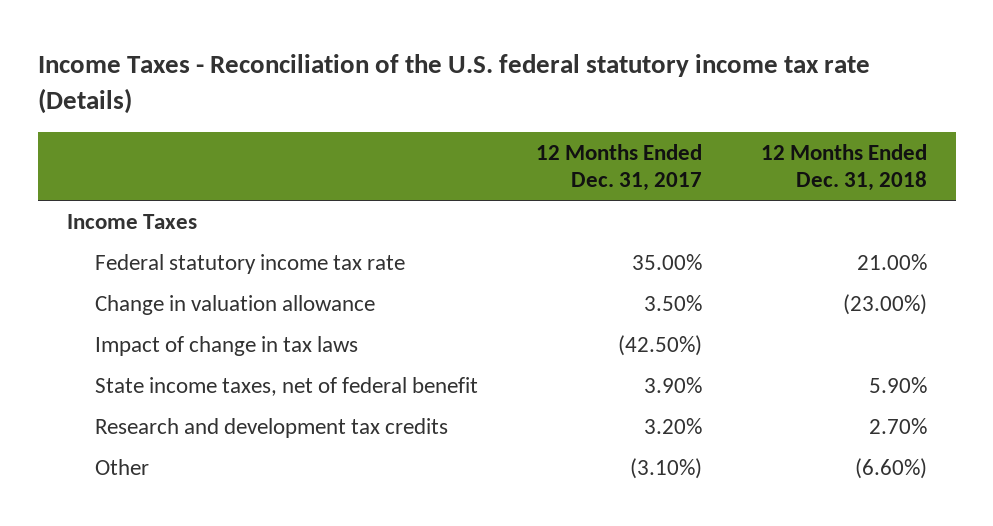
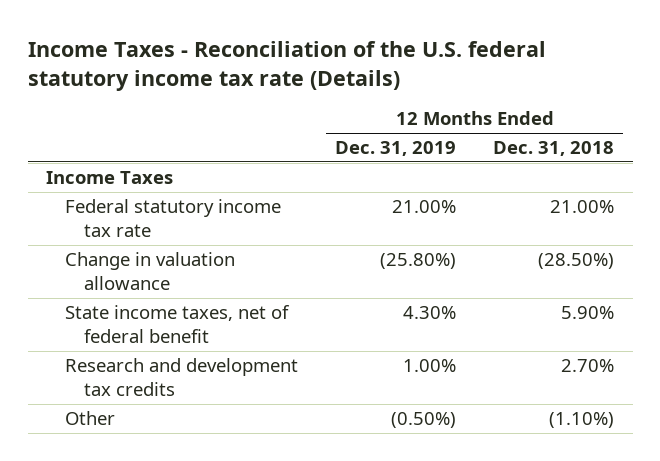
- | 12 Months Ended Dec. 31, 2017 | 12 Months Ended Dec. 31, 2018
+ | 12 Months Ended Dec. 31, 2019 | 12 Months Ended Dec. 31, 2018
- Change in valuation allowance | 3.50% | (23.00%)
- Impact of change in tax laws | (42.50%) |
+ Change in valuation allowance | (25.80%) | (28.50%)
- Other | (3.10%) | (6.60%)
+ Other | (0.50%) | (1.10%)

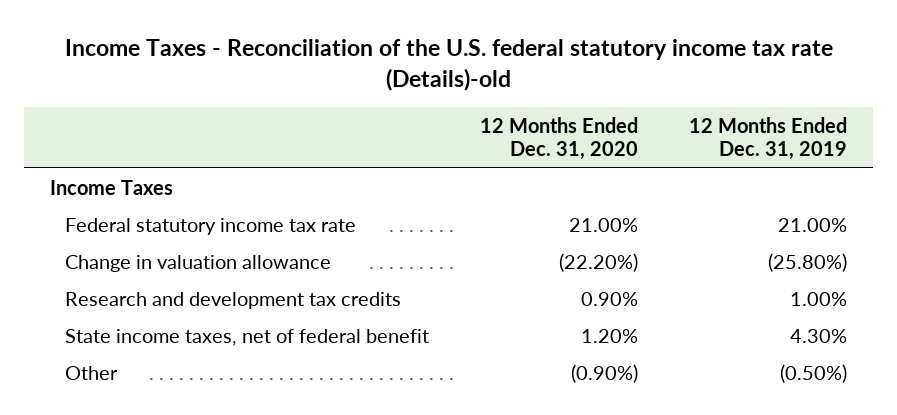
- Income Taxes - Reconciliation of the U.S. federal statutory income tax rate (Details)
+ Income Taxes - Reconciliation of the U.S. federal statutory income tax rate (Details)-old
- | 12 Months Ended Dec. 31, 2019 | 12 Months Ended Dec. 31, 2018
+ | 12 Months Ended Dec. 31, 2020 | 12 Months Ended Dec. 31, 2019
moved down: State income taxes, net of federal benefit | 1.20% | 4.30%

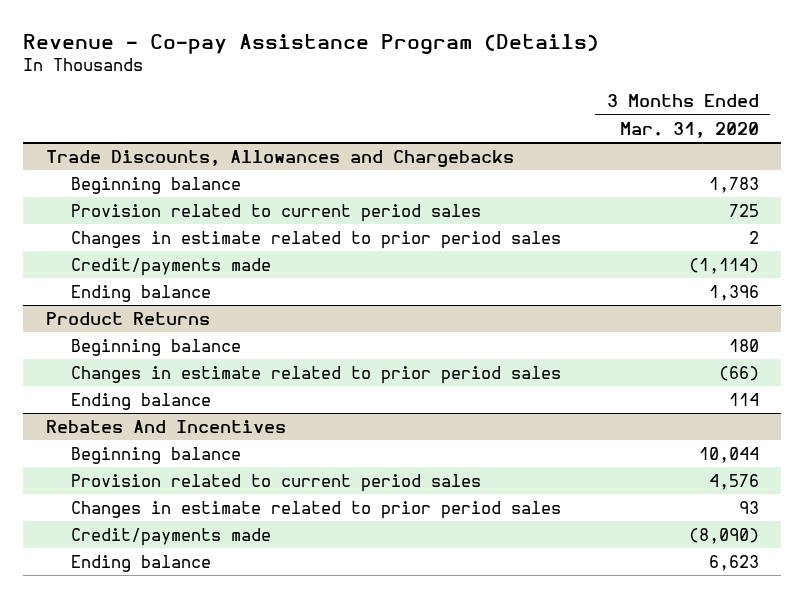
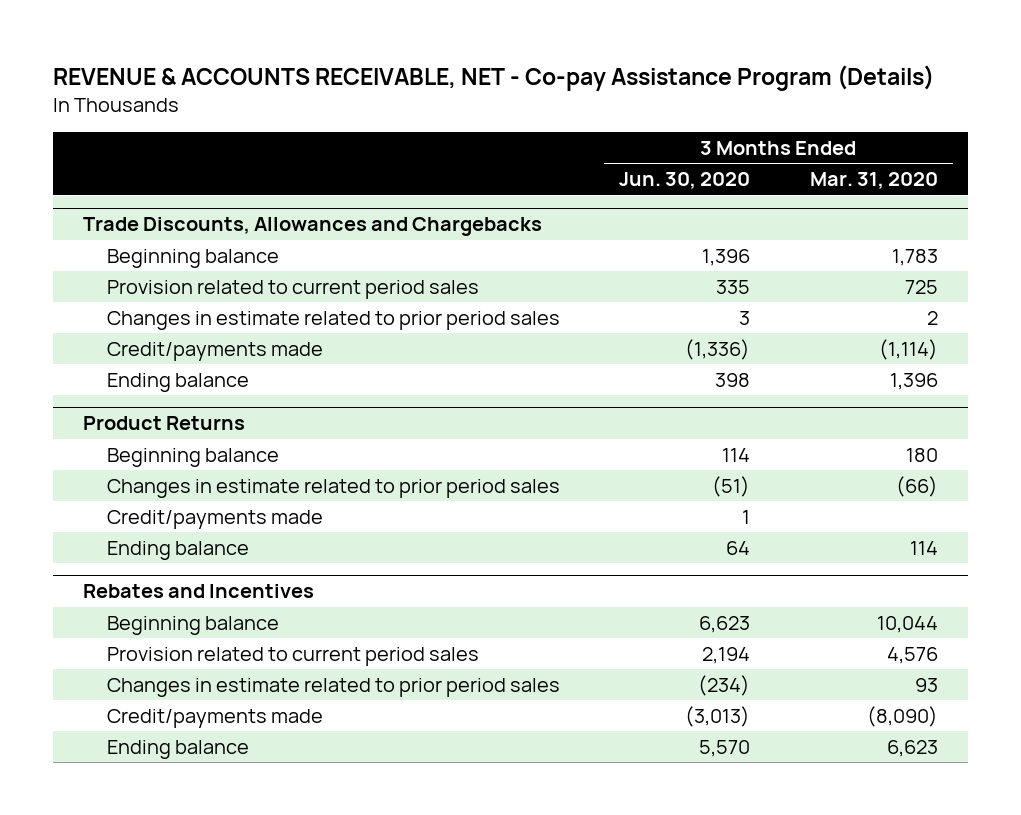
- Revenue - Co-pay Assistance Program (Details)
+ REVENUE & ACCOUNTS RECEIVABLE, NET - Co-pay Assistance Program (Details)
- | 3 Months Ended Mar. 31, 2020
+ | 3 Months Ended Jun. 30, 2020 | 3 Months Ended Mar. 31, 2020
@ Product Returns
+ Credit/payments made | 1 |
- Rebates And Incentives
+ Rebates and Incentives

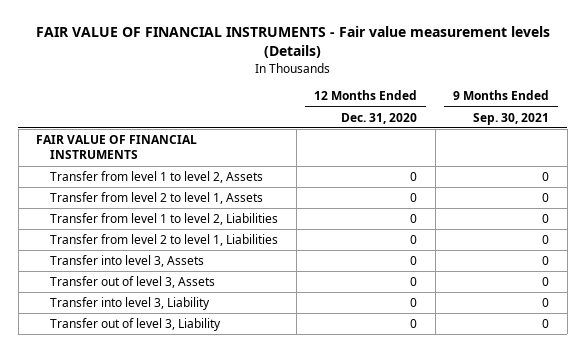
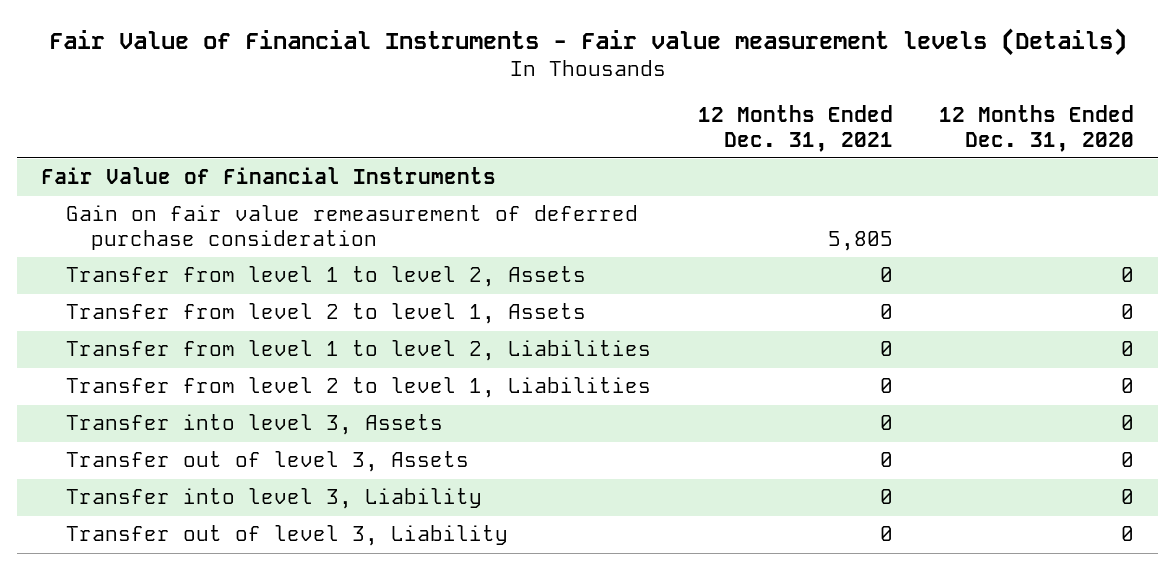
- FAIR VALUE OF FINANCIAL INSTRUMENTS - Fair value measurement levels (Details)
+ Fair Value of Financial Instruments - Fair value measurement levels (Details)
- | 12 Months Ended Dec. 31, 2020 | 9 Months Ended Sep. 30, 2021
+ | 12 Months Ended Dec. 31, 2021 | 12 Months Ended Dec. 31, 2020
- FAIR VALUE OF FINANCIAL INSTRUMENTS
+ Fair Value of Financial Instruments
+ Gain on fair value remeasurement of deferred purchase consideration | 5,805 |

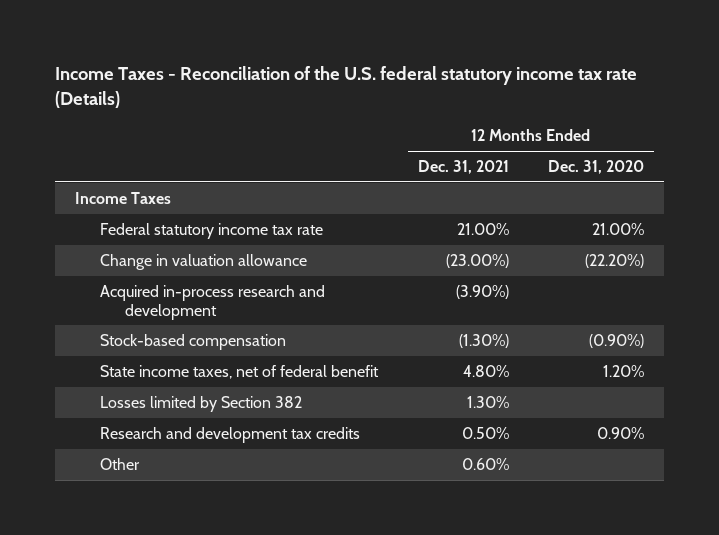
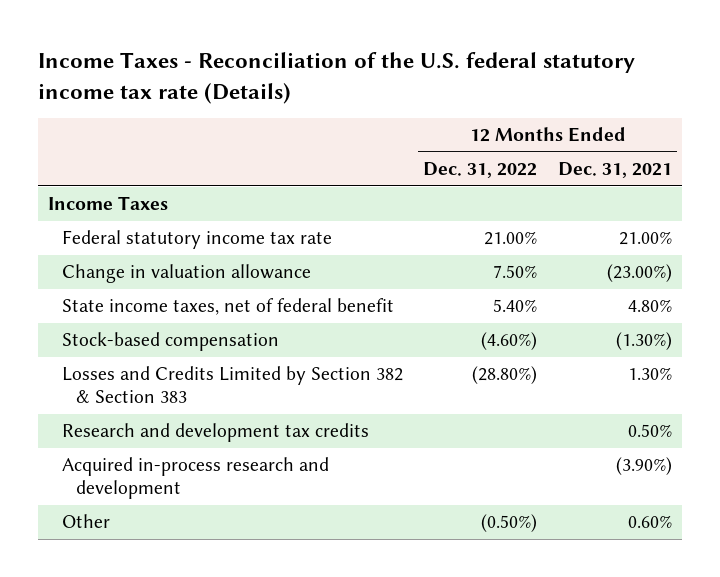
- | 12 Months Ended Dec. 31, 2021 | 12 Months Ended Dec. 31, 2020
+ | 12 Months Ended Dec. 31, 2022 | 12 Months Ended Dec. 31, 2021
- Losses limited by Section 382 | 1.30% |
moved down: Stock-based compensation | (4.60%) | (1.30%)
+ Losses and Credits Limited by Section 382 & Section 383 | (28.80%) | 1.30%
moved down: Acquired in-process research and development | | (3.90%)

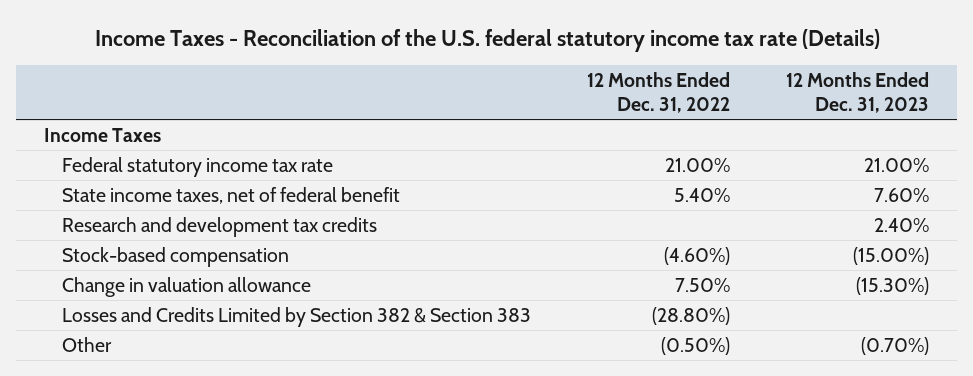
- | 12 Months Ended Dec. 31, 2022 | 12 Months Ended Dec. 31, 2021
+ | 12 Months Ended Dec. 31, 2022 | 12 Months Ended Dec. 31, 2023
moved up: Research and development tax credits | | 2.40%
moved down: Change in valuation allowance | 7.50% | (15.30%)
- Acquired in-process research and development | | (3.90%)

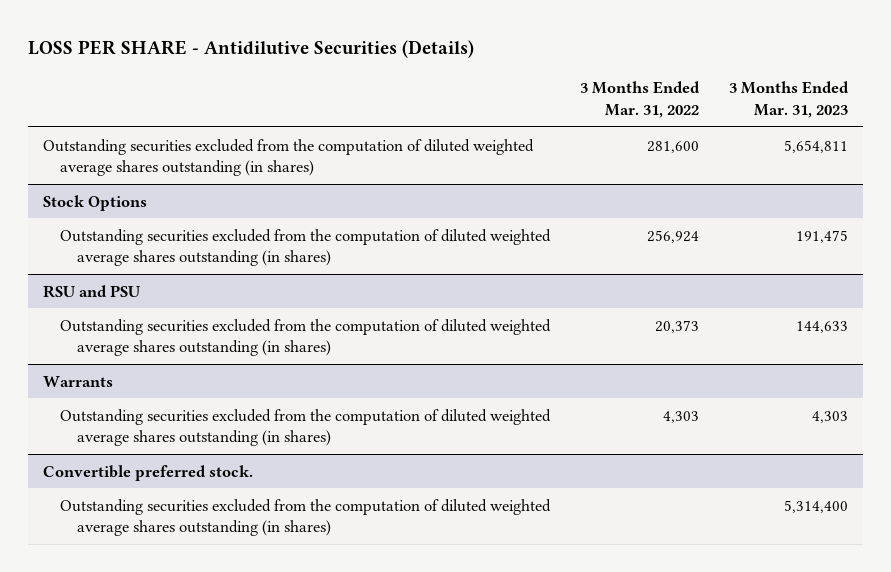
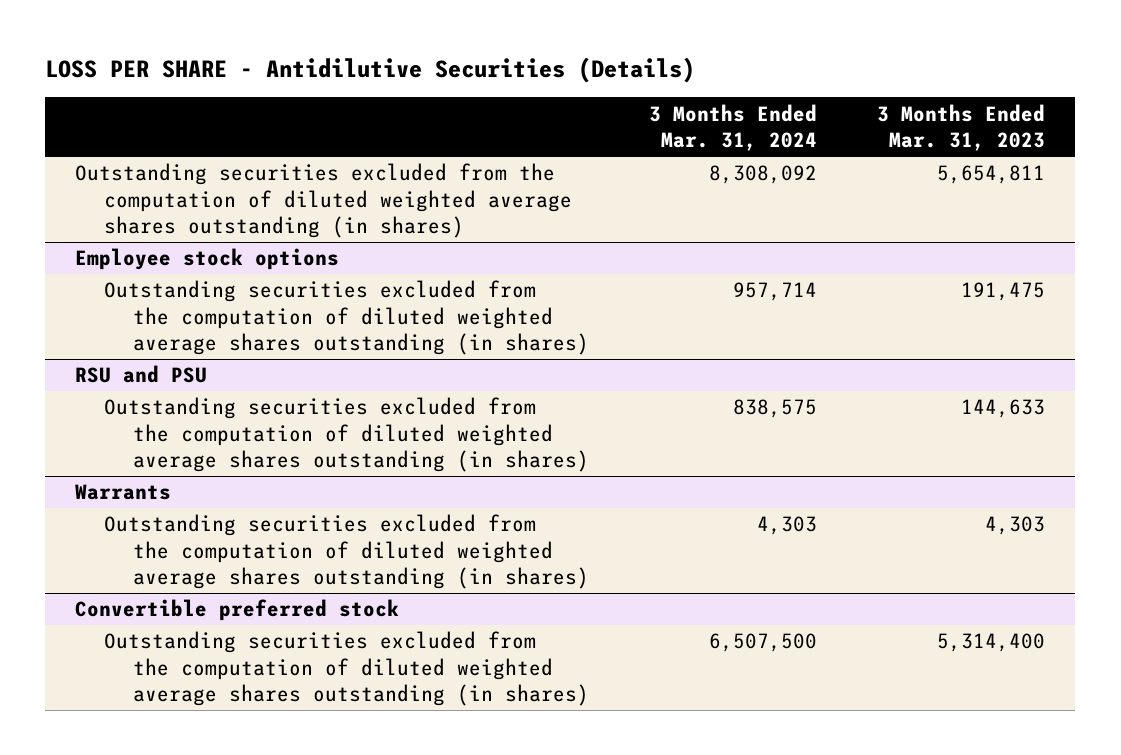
- | 3 Months Ended Mar. 31, 2022 | 3 Months Ended Mar. 31, 2023
+ | 3 Months Ended Mar. 31, 2024 | 3 Months Ended Mar. 31, 2023
- Stock Options
+ Employee stock options
- Convertible preferred stock.
+ Convertible preferred stock

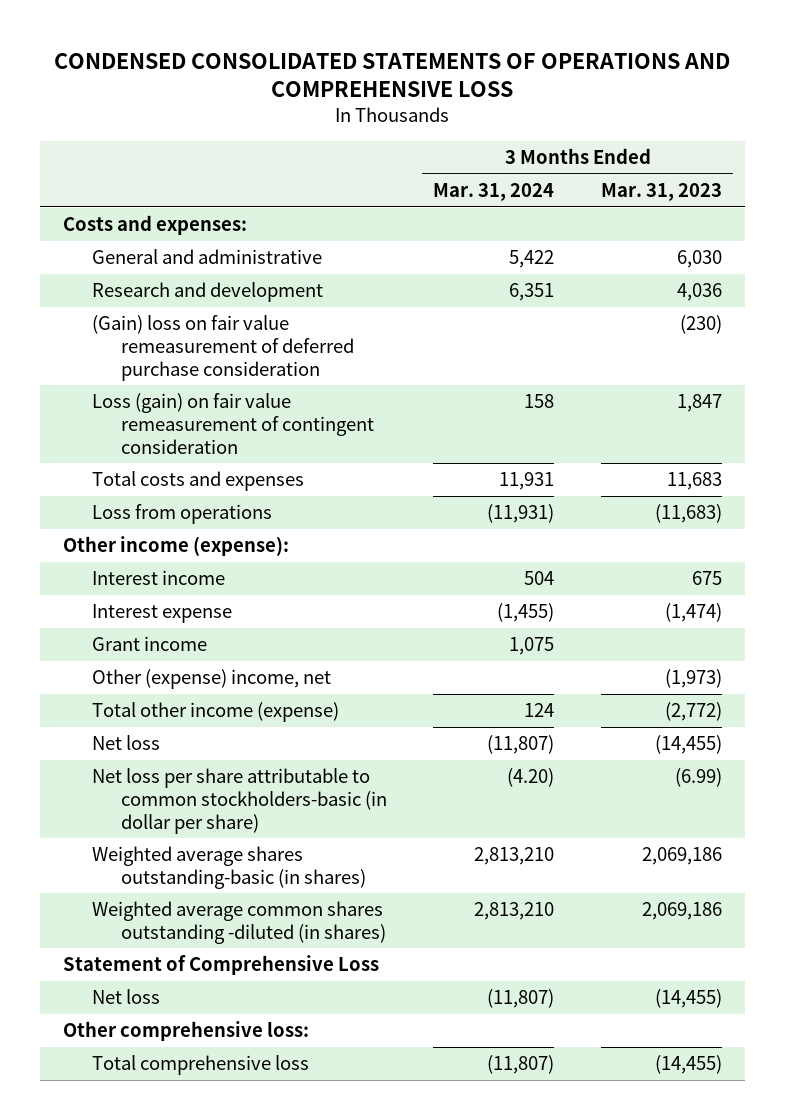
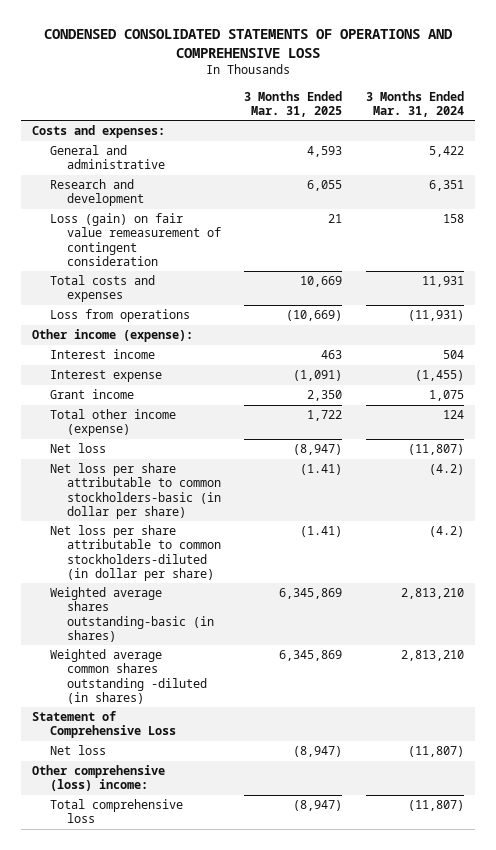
- | 3 Months Ended Mar. 31, 2024 | 3 Months Ended Mar. 31, 2023
+ | 3 Months Ended Mar. 31, 2025 | 3 Months Ended Mar. 31, 2024
- (Gain) loss on fair value remeasurement of deferred purchase consideration | | (230)
- Other (expense) income, net | | (1,973)
- Net loss per share attributable to common stockholders-basic (in dollar per share) | (4.20) | (6.99)
+ Net loss per share attributable to common stockholders-basic (in dollar per share) | (1.41) | (4.2)
+ Net loss per share attributable to common stockholders-diluted (in dollar per share) | (1.41) | (4.2)
- Other comprehensive loss:
+ Other comprehensive (loss) income:

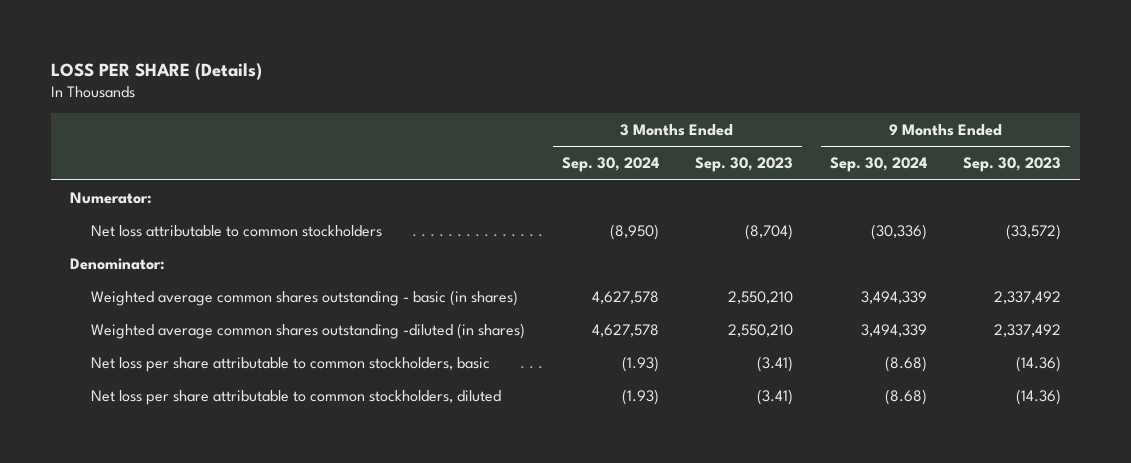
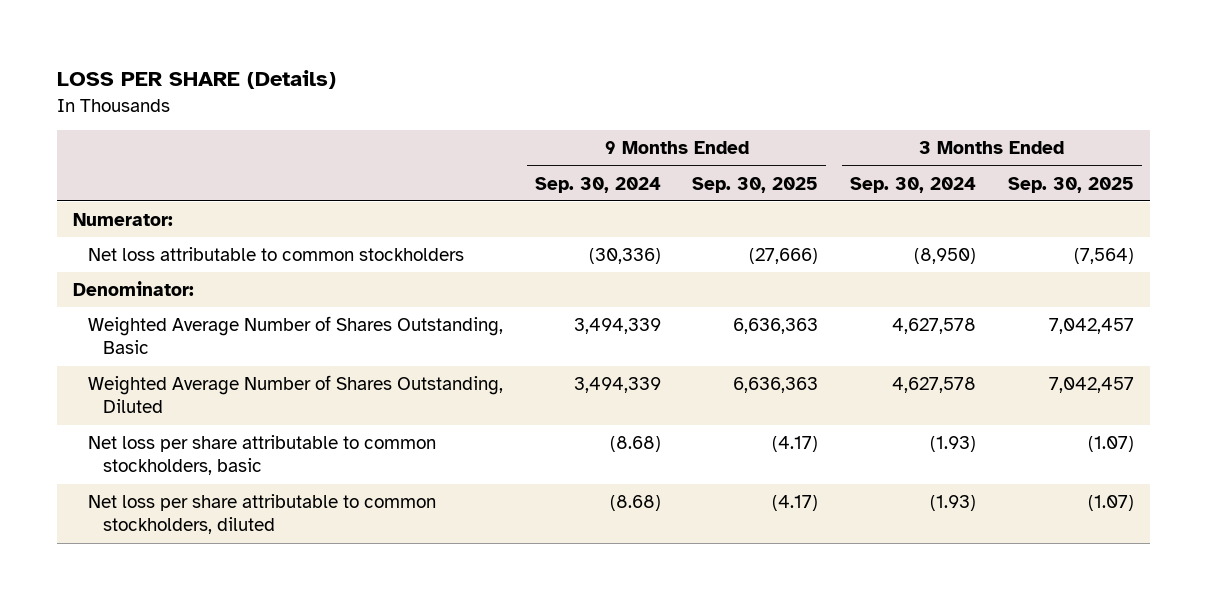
- | 3 Months Ended Sep. 30, 2024 | 3 Months Ended Sep. 30, 2023 | 9 Months Ended Sep. 30, 2024 | 9 Months Ended Sep. 30, 2023
+ | 9 Months Ended Sep. 30, 2024 | 9 Months Ended Sep. 30, 2025 | 3 Months Ended Sep. 30, 2024 | 3 Months Ended Sep. 30, 2025
- Weighted average common shares outstanding - basic (in shares) | 4,627,578 | 2,550,210 | 3,494,339 | 2,337,492
- Weighted average common shares outstanding -diluted (in shares) | 4,627,578 | 2,550,210 | 3,494,339 | 2,337,492
+ Weighted Average Number of Shares Outstanding, Basic | 3,494,339 | 6,636,363 | 4,627,578 | 7,042,457
+ Weighted Average Number of Shares Outstanding, Diluted | 3,494,339 | 6,636,363 | 4,627,578 | 7,042,457

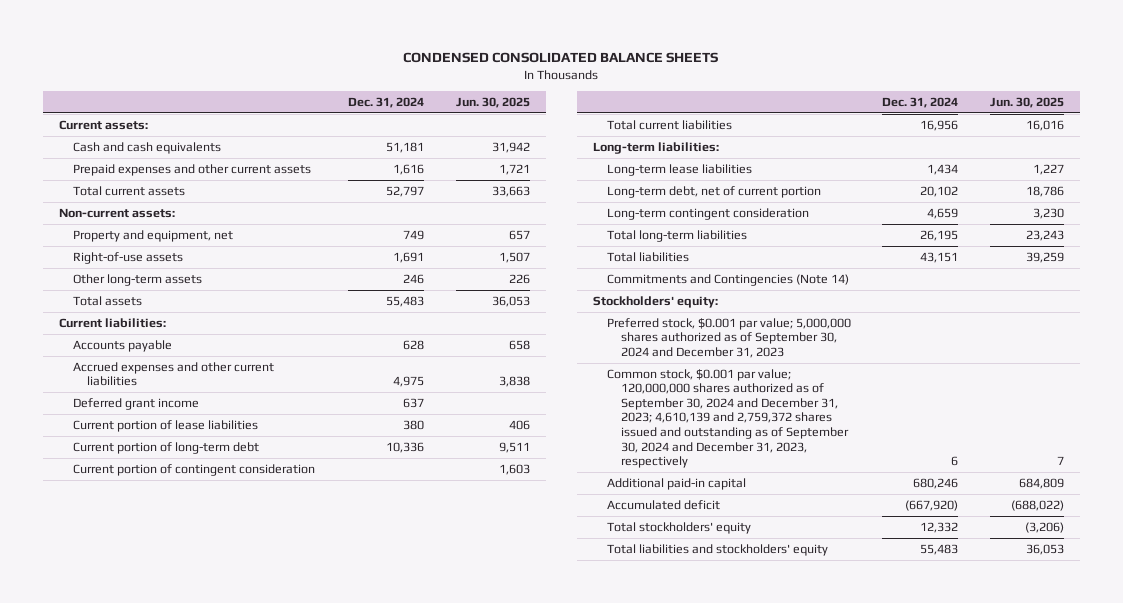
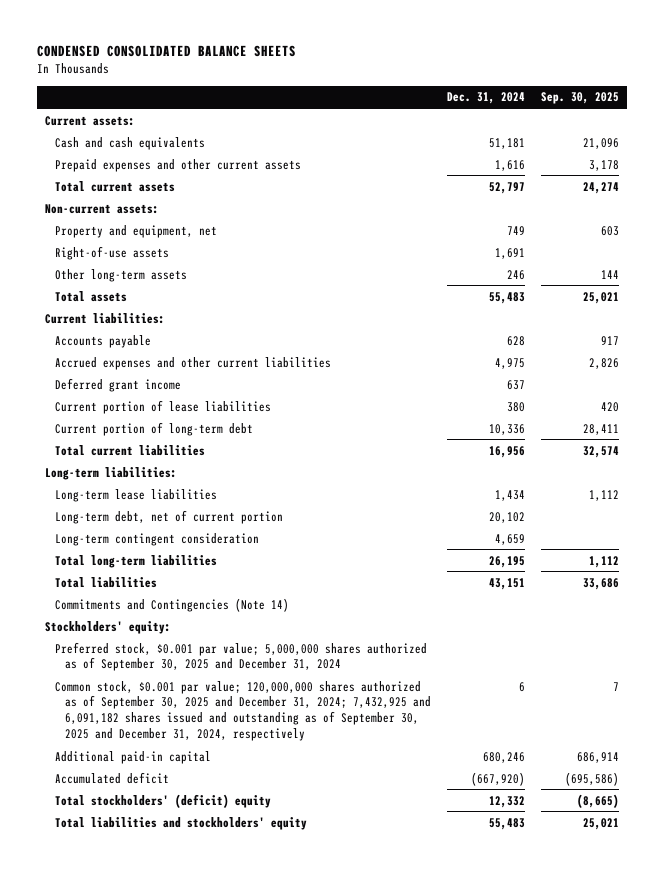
- | Dec. 31, 2024 | Jun. 30, 2025
+ | Dec. 31, 2024 | Sep. 30, 2025
- Current portion of contingent consideration | | 1,603
- Preferred stock, $0.001 par value; 5,000,000 shares authorized as of September 30, 2024 and December 31, 2023
- Common stock, $0.001 par value; 120,000,000 shares authorized as of September 30, 2024 and December 31, 2023; 4,610,139 and 2,759,372 shares issued and outstanding as of September 30, 2024 and December 31, 2023, respectively | 6 | 7
+ Preferred stock, $0.001 par value; 5,000,000 shares authorized as of September 30, 2025 and December 31, 2024
+ Common stock, $0.001 par value; 120,000,000 shares authorized as of September 30, 2025 and December 31, 2024; 7,432,925 and 6,091,182 shares issued and outstanding as of September 30, 2025 and December 31, 2024, respectively | 6 | 7
- Total stockholders' equity | 12,332 | (3,206)
+ Total stockholders' (deficit) equity | 12,332 | (8,665)

